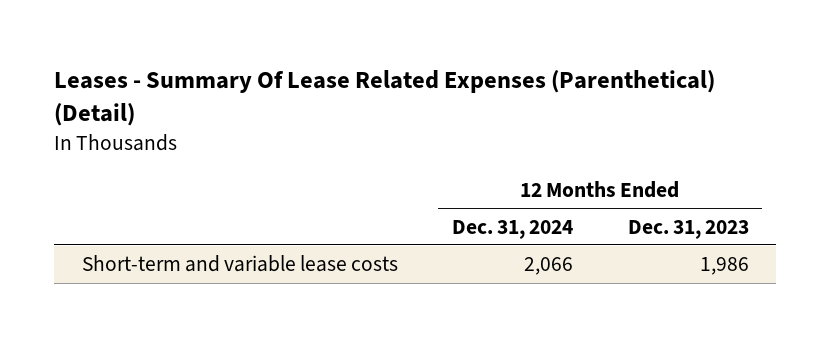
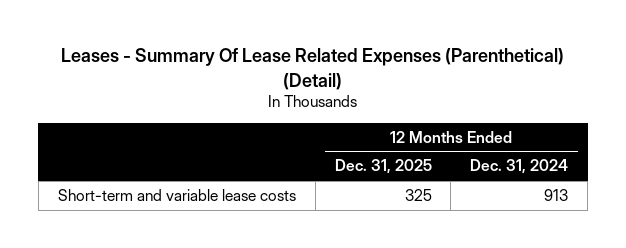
- | 12 Months Ended Dec. 31, 2024 | 12 Months Ended Dec. 31, 2023
+ | 12 Months Ended Dec. 31, 2025 | 12 Months Ended Dec. 31, 2024
- Short-term and variable lease costs | 2,066 | 1,986
+ Short-term and variable lease costs | 325 | 913

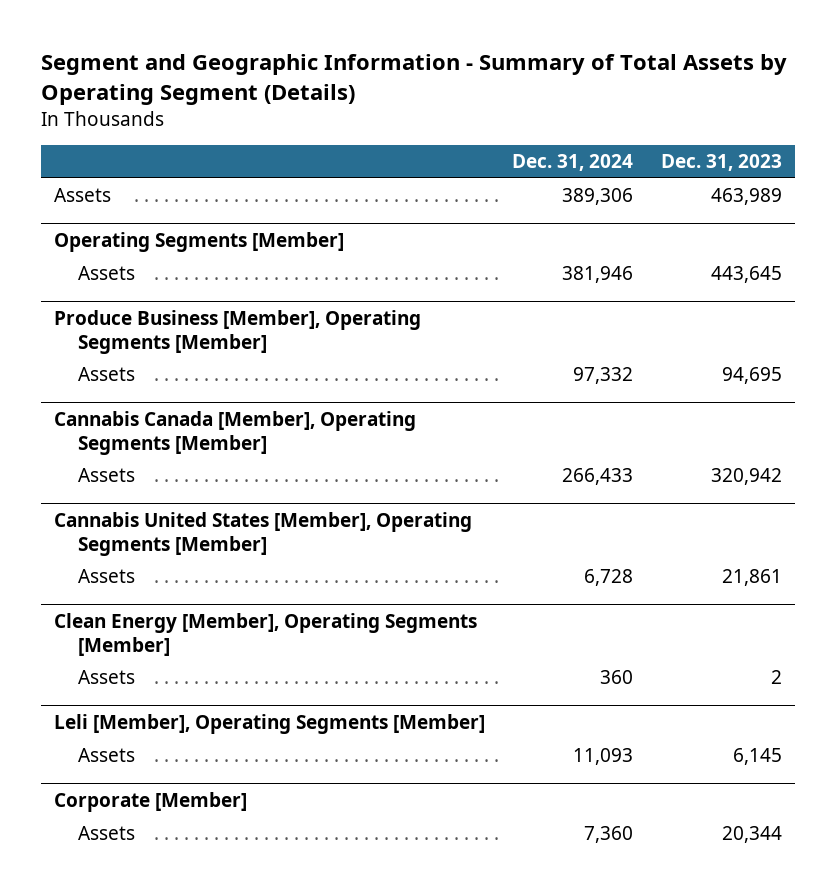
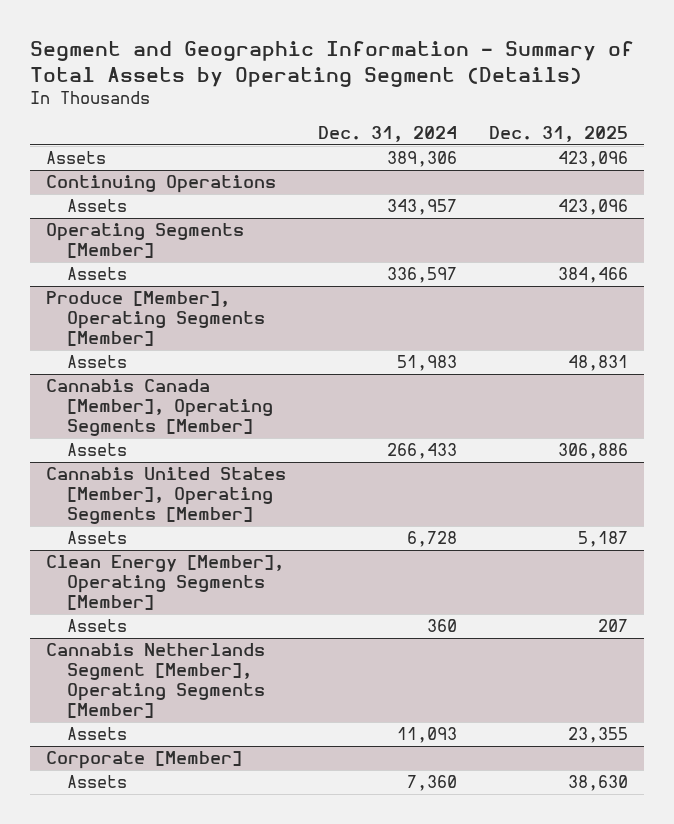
- | Dec. 31, 2024 | Dec. 31, 2023
+ | Dec. 31, 2024 | Dec. 31, 2025
+ Continuing Operations
+ Assets | 343,957 | 423,096
@ Operating Segments [Member]
- Assets | 381,946 | 443,645
- Produce Business [Member], Operating Segments [Member]
- Assets | 97,332 | 94,695
@ Operating Segments [Member]
+ Assets | 336,597 | 384,466
+ Produce [Member], Operating Segments [Member]
+ Assets | 51,983 | 48,831
- Leli [Member], Operating Segments [Member]
+ Cannabis Netherlands Segment [Member], Operating Segments [Member]

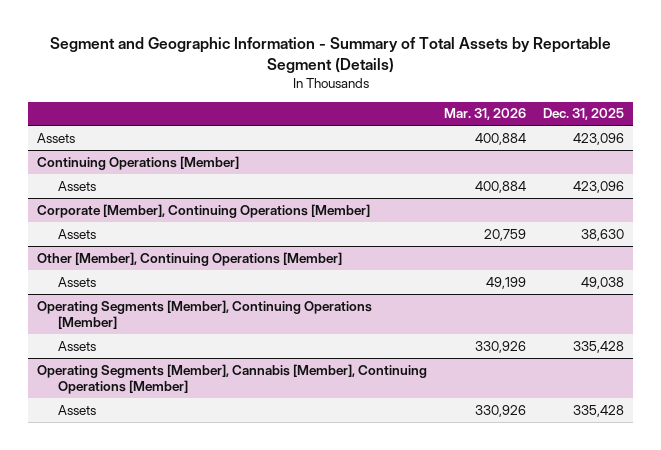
- Segment and Geographic Information - Summary of Total Assets by Operating Segment (Details)
+ Segment and Geographic Information - Summary of Total Assets by Reportable Segment (Details)
- | Dec. 31, 2024 | Dec. 31, 2025
+ | Mar. 31, 2026 | Dec. 31, 2025
- Continuing Operations
+ Continuing Operations [Member]
- Operating Segments [Member]
- Assets | 336,597 | 384,466
- Produce [Member], Operating Segments [Member]
- Assets | 51,983 | 48,831
- Cannabis Canada [Member], Operating Segments [Member]
- Assets | 266,433 | 306,886
- Cannabis United States [Member], Operating Segments [Member]
- Assets | 6,728 | 5,187
- Clean Energy [Member], Operating Segments [Member]
- Assets | 360 | 207
- Cannabis Netherlands Segment [Member], Operating Segments [Member]
- Assets | 11,093 | 23,355
- Corporate [Member]
+ Corporate [Member], Continuing Operations [Member]
+ Other [Member], Continuing Operations [Member]
+ Assets | 49,199 | 49,038
+ Operating Segments [Member], Continuing Operations [Member]
+ Assets | 330,926 | 335,428
+ Operating Segments [Member], Cannabis [Member], Continuing Operations [Member]
+ Assets | 330,926 | 335,428

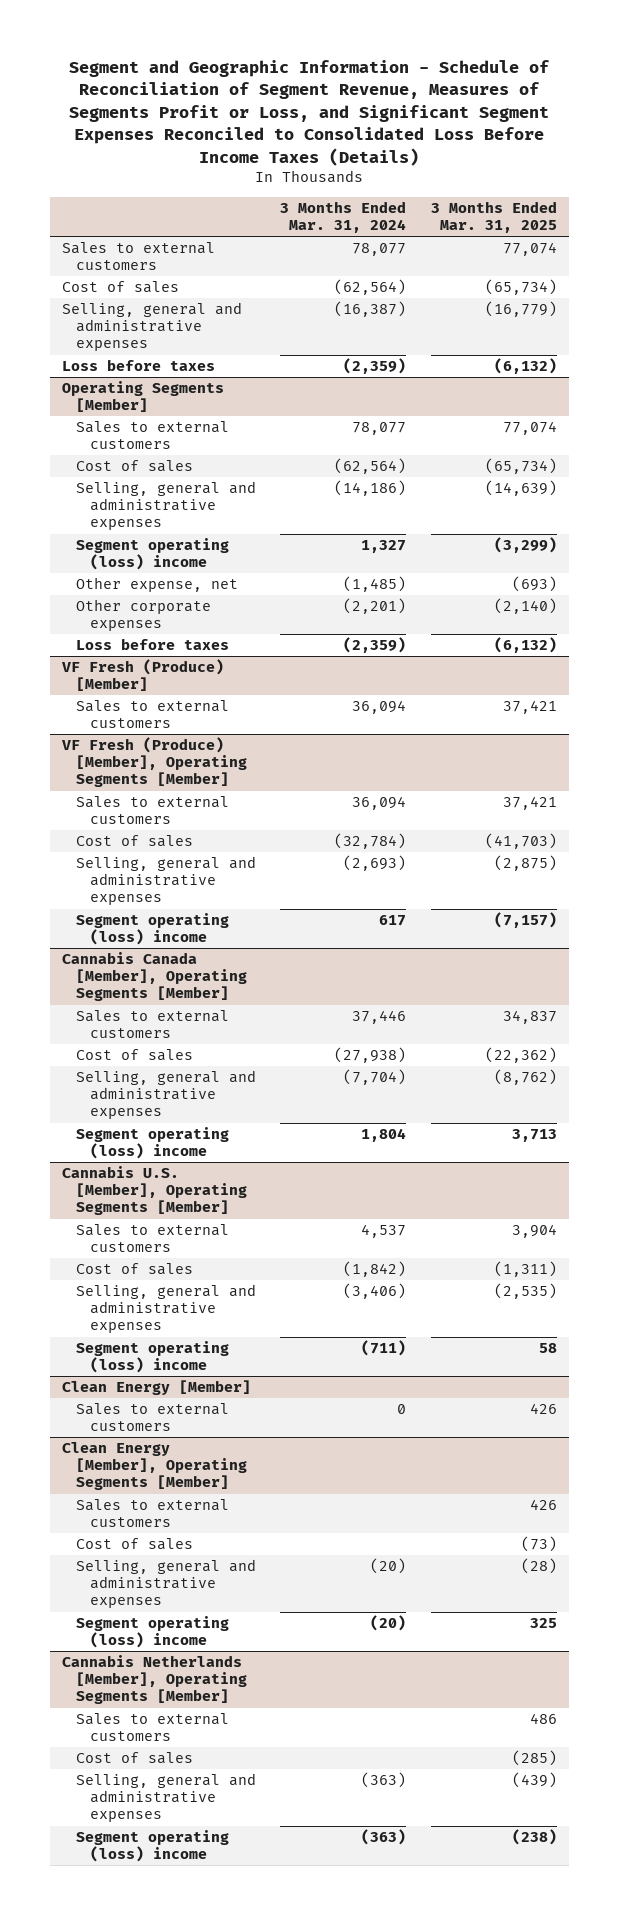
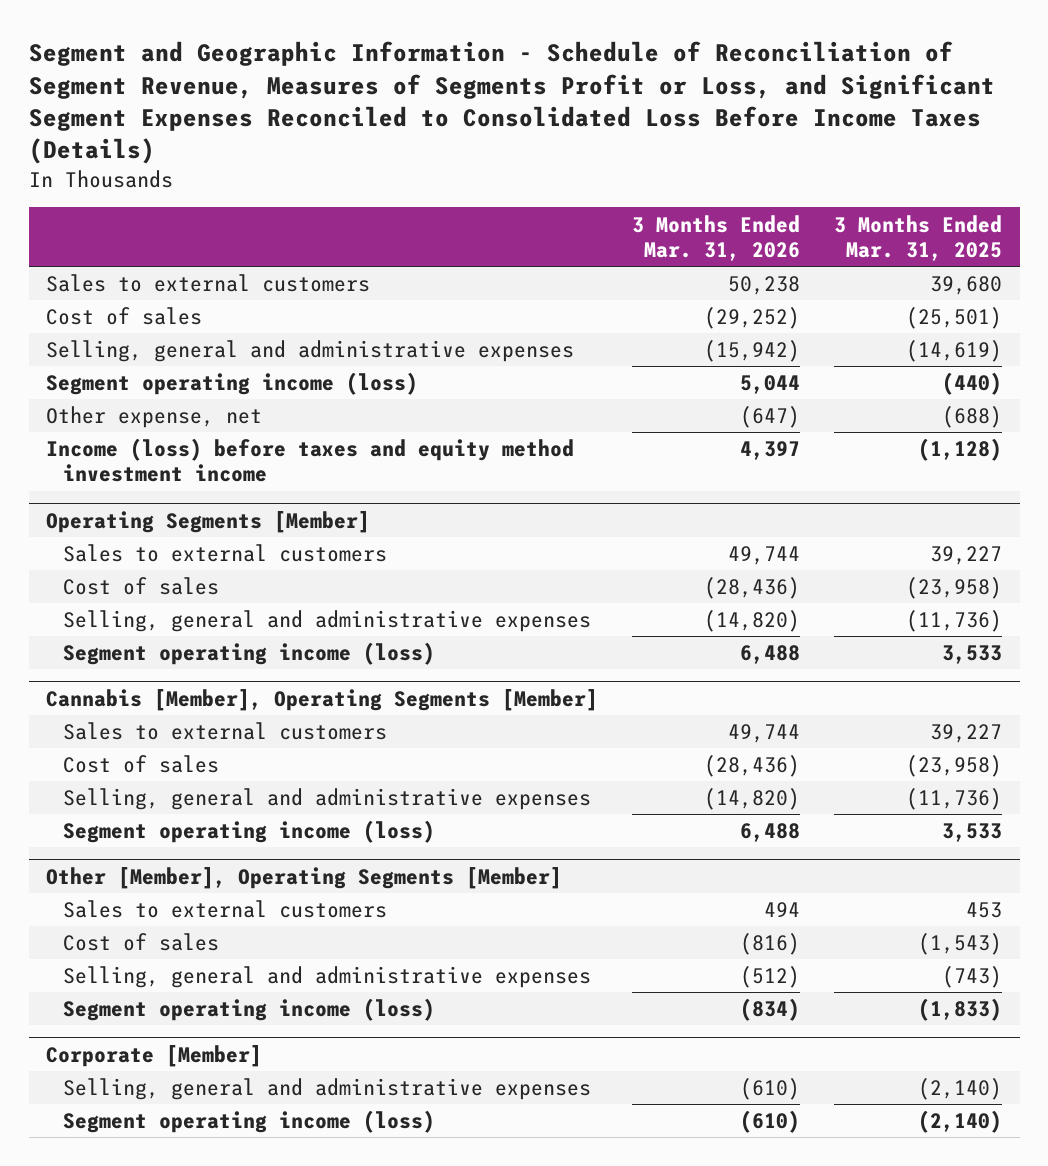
- | 3 Months Ended Mar. 31, 2024 | 3 Months Ended Mar. 31, 2025
+ | 3 Months Ended Mar. 31, 2026 | 3 Months Ended Mar. 31, 2025
- Sales to external customers | 78,077 | 77,074
- Cost of sales | (62,564) | (65,734)
- Selling, general and administrative expenses | (16,387) | (16,779)
- Loss before taxes | (2,359) | (6,132)
+ Sales to external customers | 50,238 | 39,680
+ Cost of sales | (29,252) | (25,501)
+ Selling, general and administrative expenses | (15,942) | (14,619)
+ Segment operating income (loss) | 5,044 | (440)
+ Other expense, net | (647) | (688)
+ Income (loss) before taxes and equity method investment income | 4,397 | (1,128)
@ Operating Segments [Member]
- Sales to external customers | 78,077 | 77,074
- Cost of sales | (62,564) | (65,734)
- Selling, general and administrative expenses | (14,186) | (14,639)
- Segment operating (loss) income | 1,327 | (3,299)
- Other expense, net | (1,485) | (693)
- Other corporate expenses | (2,201) | (2,140)
- Loss before taxes | (2,359) | (6,132)
- VF Fresh (Produce) [Member]
- Sales to external customers | 36,094 | 37,421
- VF Fresh (Produce) [Member], Operating Segments [Member]
- Sales to external customers | 36,094 | 37,421
- Cost of sales | (32,784) | (41,703)
- Selling, general and administrative expenses | (2,693) | (2,875)
- Segment operating (loss) income | 617 | (7,157)
- Cannabis Canada [Member], Operating Segments [Member]
- Sales to external customers | 37,446 | 34,837
- Cost of sales | (27,938) | (22,362)
- Selling, general and administrative expenses | (7,704) | (8,762)
- Segment operating (loss) income | 1,804 | 3,713
- Cannabis U.S. [Member], Operating Segments [Member]
- Sales to external customers | 4,537 | 3,904
- Cost of sales | (1,842) | (1,311)
- Selling, general and administrative expenses | (3,406) | (2,535)
- Segment operating (loss) income | (711) | 58
- Clean Energy [Member]
- Sales to external customers | 0 | 426
- Clean Energy [Member], Operating Segments [Member]
- Sales to external customers | | 426
- Cost of sales | | (73)
- Selling, general and administrative expenses | (20) | (28)
- Segment operating (loss) income | (20) | 325
- Cannabis Netherlands [Member], Operating Segments [Member]
- Sales to external customers | | 486
- Cost of sales | | (285)
- Selling, general and administrative expenses | (363) | (439)
- Segment operating (loss) income | (363) | (238)
@ Operating Segments [Member]
+ Sales to external customers | 49,744 | 39,227
+ Cost of sales | (28,436) | (23,958)
+ Selling, general and administrative expenses | (14,820) | (11,736)
+ Segment operating income (loss) | 6,488 | 3,533
+ Cannabis [Member], Operating Segments [Member]
+ Sales to external customers | 49,744 | 39,227
+ Cost of sales | (28,436) | (23,958)
+ Selling, general and administrative expenses | (14,820) | (11,736)
+ Segment operating income (loss) | 6,488 | 3,533
+ Other [Member], Operating Segments [Member]
+ Sales to external customers | 494 | 453
+ Cost of sales | (816) | (1,543)
+ Selling, general and administrative expenses | (512) | (743)
+ Segment operating income (loss) | (834) | (1,833)
+ Corporate [Member]
+ Selling, general and administrative expenses | (610) | (2,140)
+ Segment operating income (loss) | (610) | (2,140)

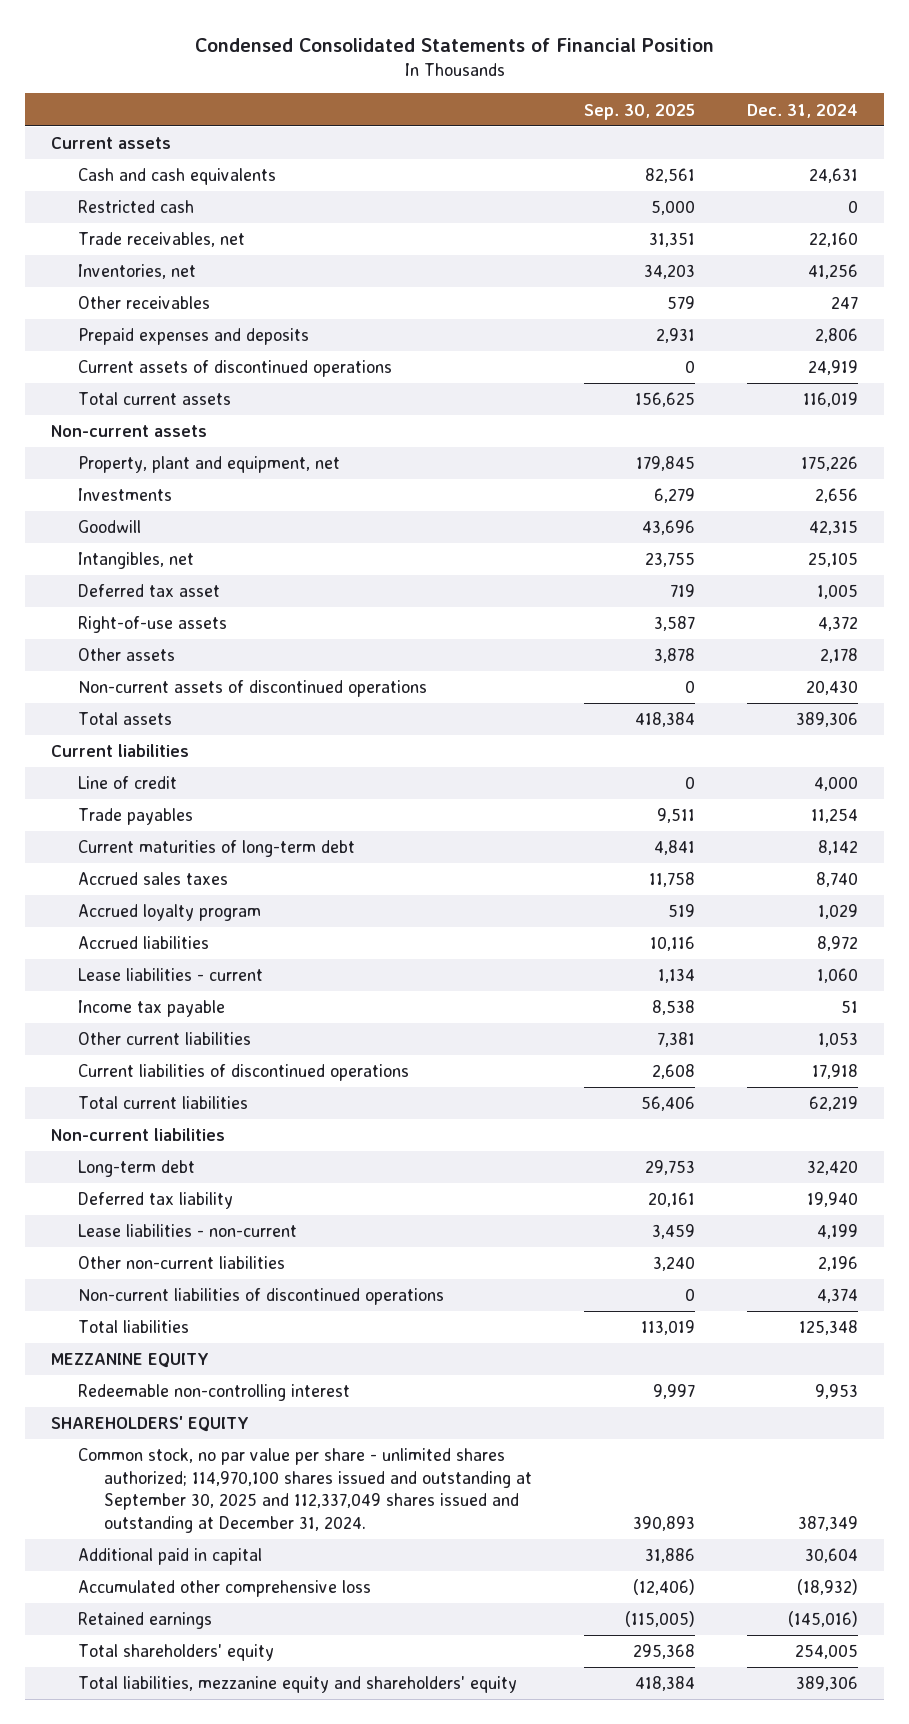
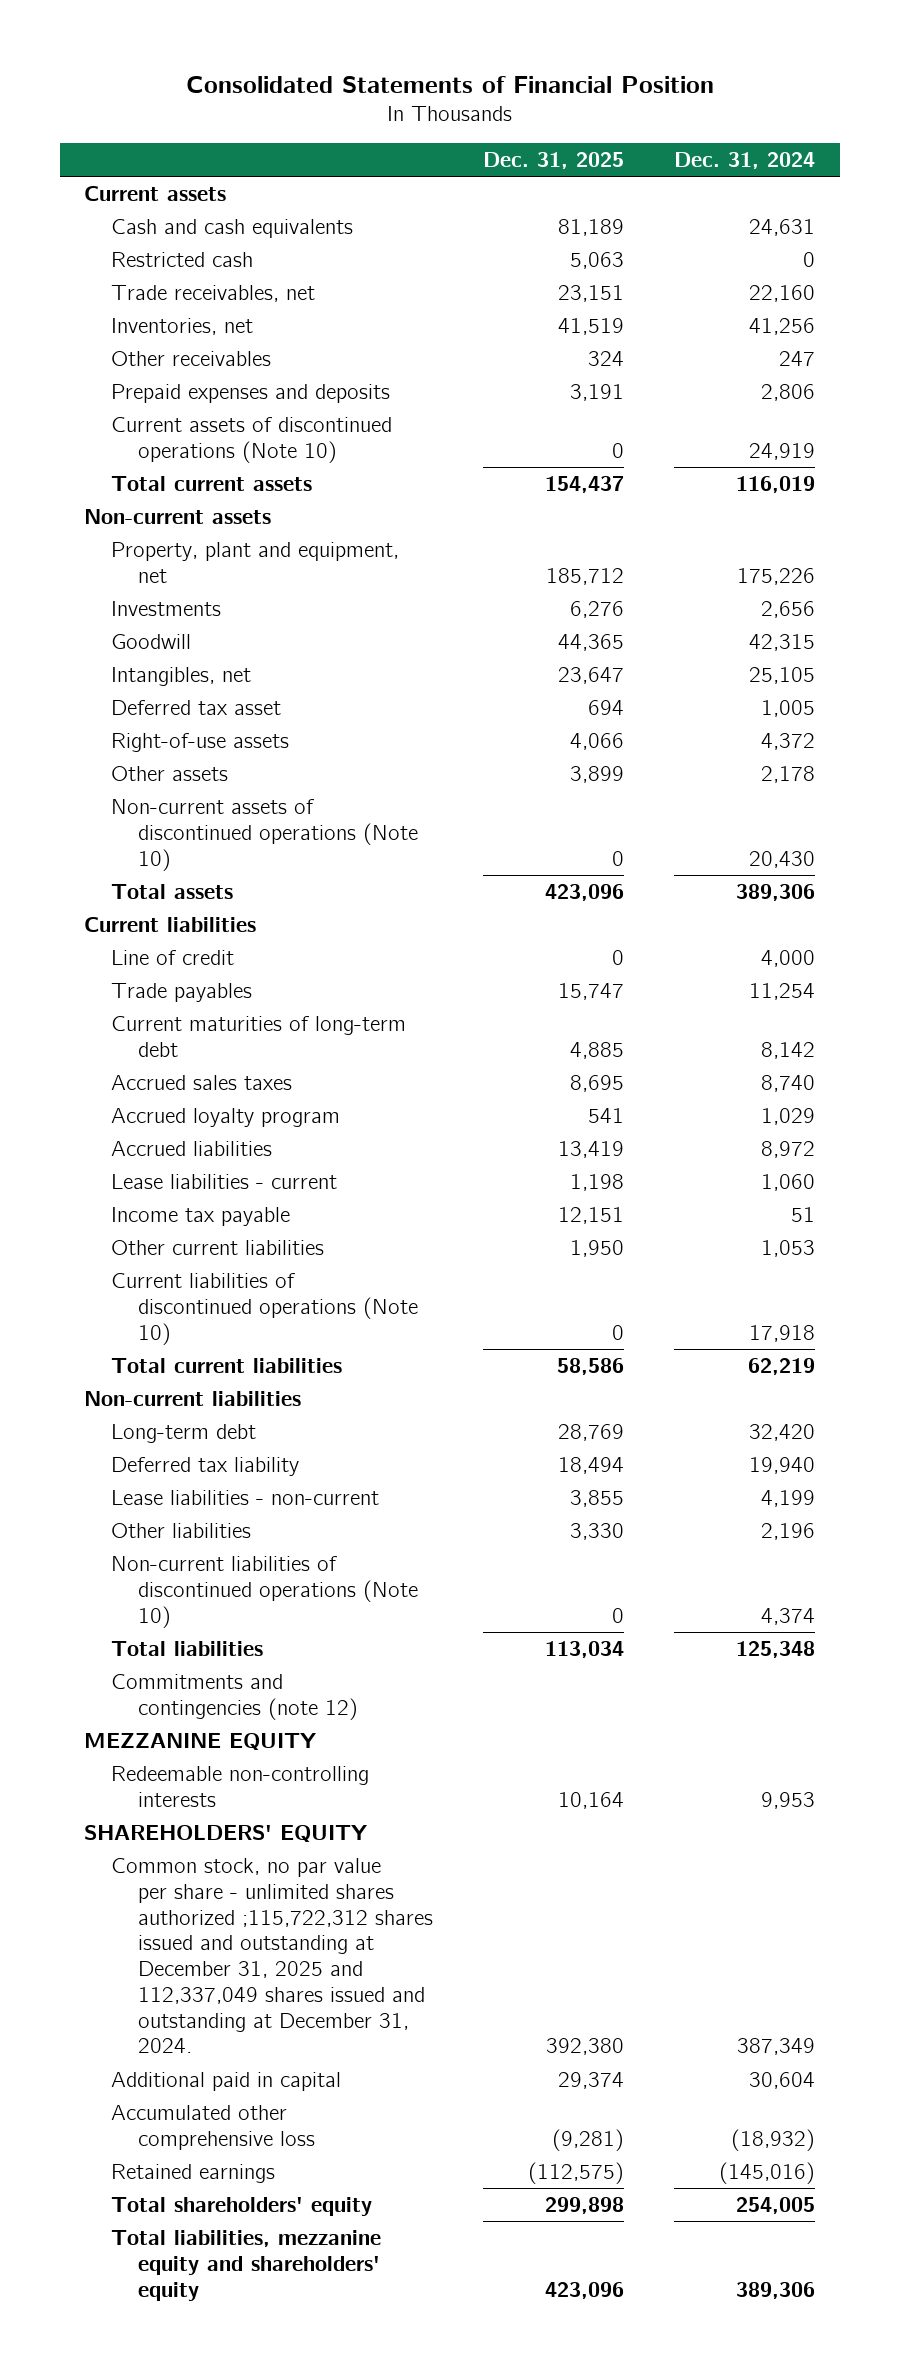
- Condensed Consolidated Statements of Financial Position
+ Consolidated Statements of Financial Position
- | Sep. 30, 2025 | Dec. 31, 2024
+ | Dec. 31, 2025 | Dec. 31, 2024
- Current assets of discontinued operations | 0 | 24,919
+ Current assets of discontinued operations (Note 10) | 0 | 24,919
- Non-current assets of discontinued operations | 0 | 20,430
+ Non-current assets of discontinued operations (Note 10) | 0 | 20,430
- Current liabilities of discontinued operations | 2,608 | 17,918
+ Current liabilities of discontinued operations (Note 10) | 0 | 17,918
- Other non-current liabilities | 3,240 | 2,196
- Non-current liabilities of discontinued operations | 0 | 4,374
+ Other liabilities | 3,330 | 2,196
+ Non-current liabilities of discontinued operations (Note 10) | 0 | 4,374
+ Commitments and contingencies (note 12)
- Redeemable non-controlling interest | 9,997 | 9,953
+ Redeemable non-controlling interests | 10,164 | 9,953
- Common stock, no par value per share - unlimited shares authorized; 114,970,100 shares issued and outstanding at September 30, 2025 and 112,337,049 shares issued and outstanding at December 31, 2024. | 390,893 | 387,349
+ Common stock, no par value per share - unlimited shares authorized ;115,722,312 shares issued and outstanding at December 31, 2025 and 112,337,049 shares issued and outstanding at December 31, 2024. | 392,380 | 387,349

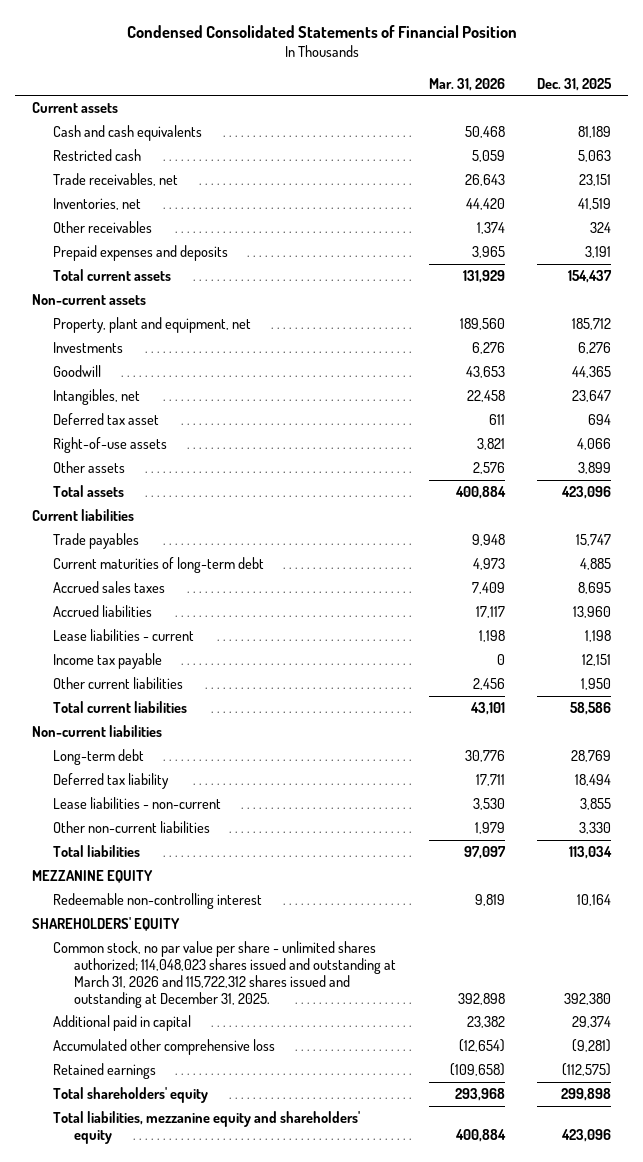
- Consolidated Statements of Financial Position
+ Condensed Consolidated Statements of Financial Position
- | Dec. 31, 2025 | Dec. 31, 2024
+ | Mar. 31, 2026 | Dec. 31, 2025
- Current assets of discontinued operations (Note 10) | 0 | 24,919
- Non-current assets of discontinued operations (Note 10) | 0 | 20,430
- Line of credit | 0 | 4,000
- Accrued loyalty program | 541 | 1,029
- Accrued liabilities | 13,419 | 8,972
+ Accrued liabilities | 17,117 | 13,960
- Current liabilities of discontinued operations (Note 10) | 0 | 17,918
- Other liabilities | 3,330 | 2,196
- Non-current liabilities of discontinued operations (Note 10) | 0 | 4,374
+ Other non-current liabilities | 1,979 | 3,330
- Commitments and contingencies (note 12)
- Redeemable non-controlling interests | 10,164 | 9,953
+ Redeemable non-controlling interest | 9,819 | 10,164
- Common stock, no par value per share - unlimited shares authorized ;115,722,312 shares issued and outstanding at December 31, 2025 and 112,337,049 shares issued and outstanding at December 31, 2024. | 392,380 | 387,349
+ Common stock, no par value per share - unlimited shares authorized; 114,048,023 shares issued and outstanding at March 31, 2026 and 115,722,312 shares issued and outstanding at December 31, 2025. | 392,898 | 392,380

